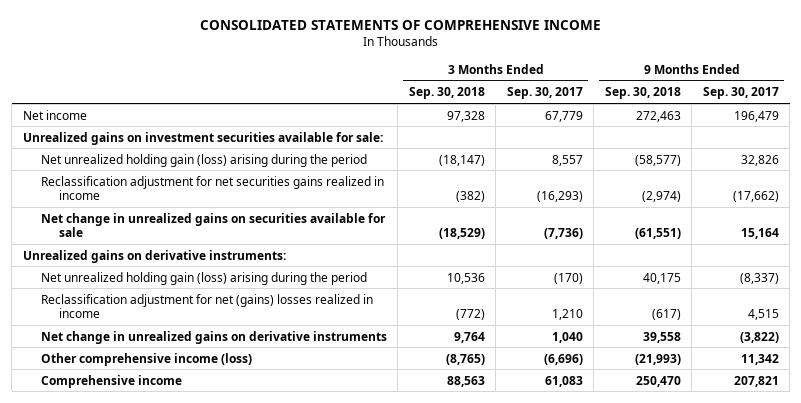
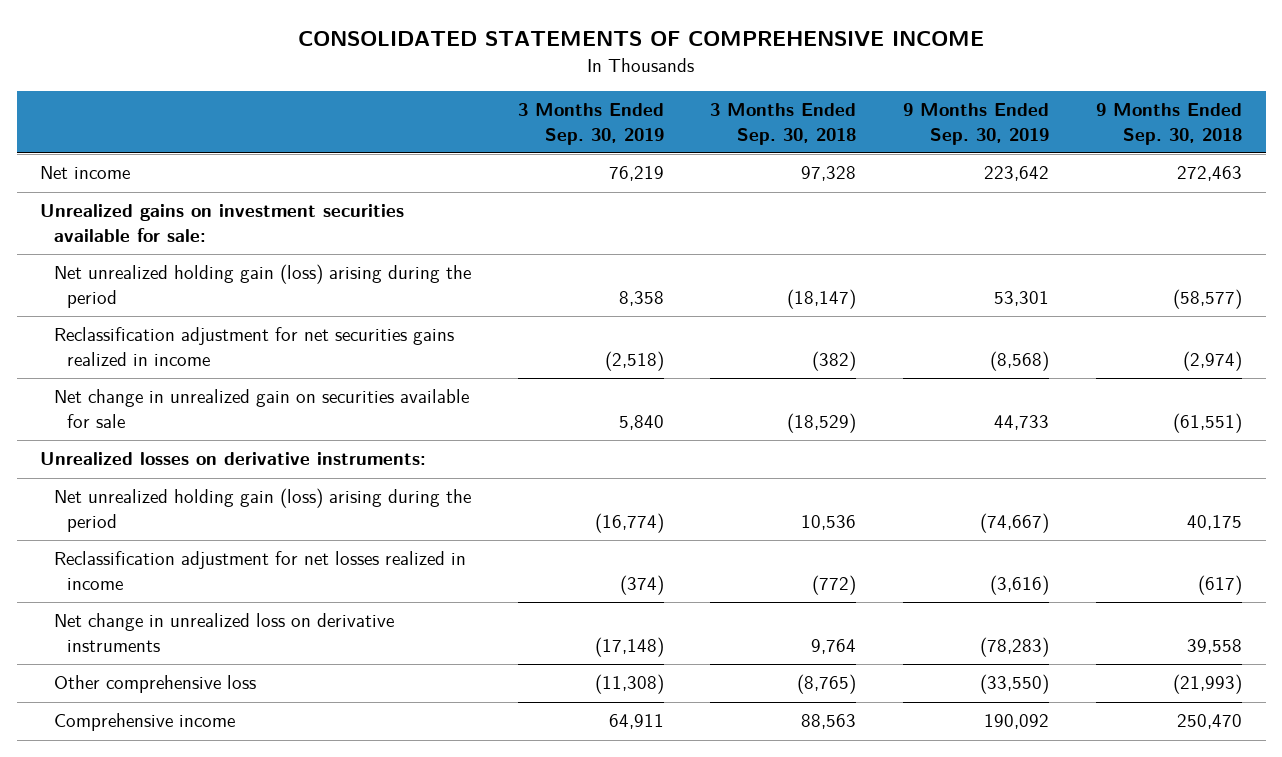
- | 3 Months Ended Sep. 30, 2018 | 3 Months Ended Sep. 30, 2017 | 9 Months Ended Sep. 30, 2018 | 9 Months Ended Sep. 30, 2017
+ | 3 Months Ended Sep. 30, 2019 | 3 Months Ended Sep. 30, 2018 | 9 Months Ended Sep. 30, 2019 | 9 Months Ended Sep. 30, 2018
- Net change in unrealized gains on securities available for sale | (18,529) | (7,736) | (61,551) | 15,164
- Unrealized gains on derivative instruments:
+ Net change in unrealized gain on securities available for sale | 5,840 | (18,529) | 44,733 | (61,551)
+ Unrealized losses on derivative instruments:
- Reclassification adjustment for net (gains) losses realized in income | (772) | 1,210 | (617) | 4,515
- Net change in unrealized gains on derivative instruments | 9,764 | 1,040 | 39,558 | (3,822)
- Other comprehensive income (loss) | (8,765) | (6,696) | (21,993) | 11,342
+ Reclassification adjustment for net losses realized in income | (374) | (772) | (3,616) | (617)
+ Net change in unrealized loss on derivative instruments | (17,148) | 9,764 | (78,283) | 39,558
+ Other comprehensive loss | (11,308) | (8,765) | (33,550) | (21,993)

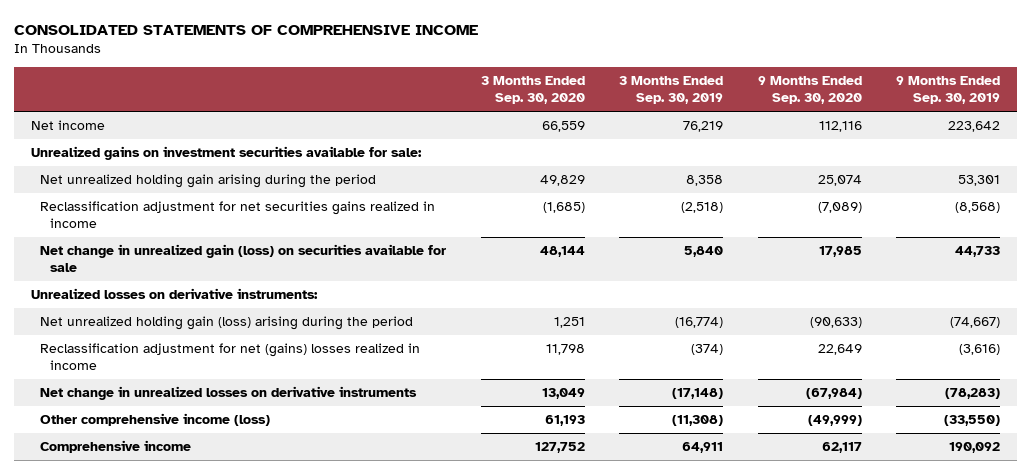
- | 3 Months Ended Sep. 30, 2019 | 3 Months Ended Sep. 30, 2018 | 9 Months Ended Sep. 30, 2019 | 9 Months Ended Sep. 30, 2018
+ | 3 Months Ended Sep. 30, 2020 | 3 Months Ended Sep. 30, 2019 | 9 Months Ended Sep. 30, 2020 | 9 Months Ended Sep. 30, 2019
- Net unrealized holding gain (loss) arising during the period | 8,358 | (18,147) | 53,301 | (58,577)
+ Net unrealized holding gain arising during the period | 49,829 | 8,358 | 25,074 | 53,301
- Net change in unrealized gain on securities available for sale | 5,840 | (18,529) | 44,733 | (61,551)
+ Net change in unrealized gain (loss) on securities available for sale | 48,144 | 5,840 | 17,985 | 44,733
- Reclassification adjustment for net losses realized in income | (374) | (772) | (3,616) | (617)
- Net change in unrealized loss on derivative instruments | (17,148) | 9,764 | (78,283) | 39,558
- Other comprehensive loss | (11,308) | (8,765) | (33,550) | (21,993)
+ Reclassification adjustment for net (gains) losses realized in income | 11,798 | (374) | 22,649 | (3,616)
+ Net change in unrealized losses on derivative instruments | 13,049 | (17,148) | (67,984) | (78,283)
+ Other comprehensive income (loss) | 61,193 | (11,308) | (49,999) | (33,550)

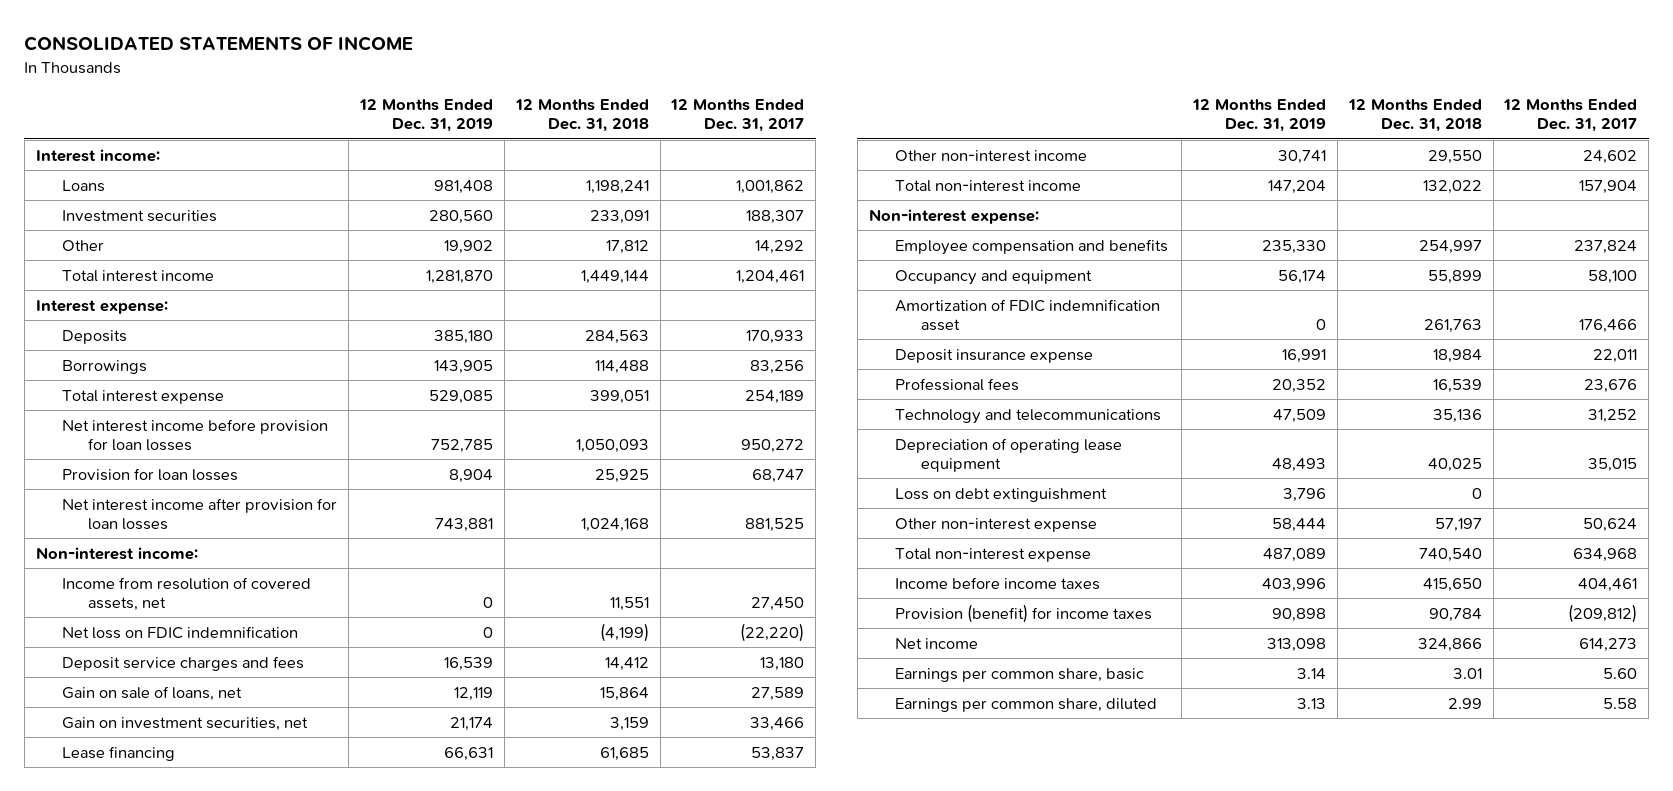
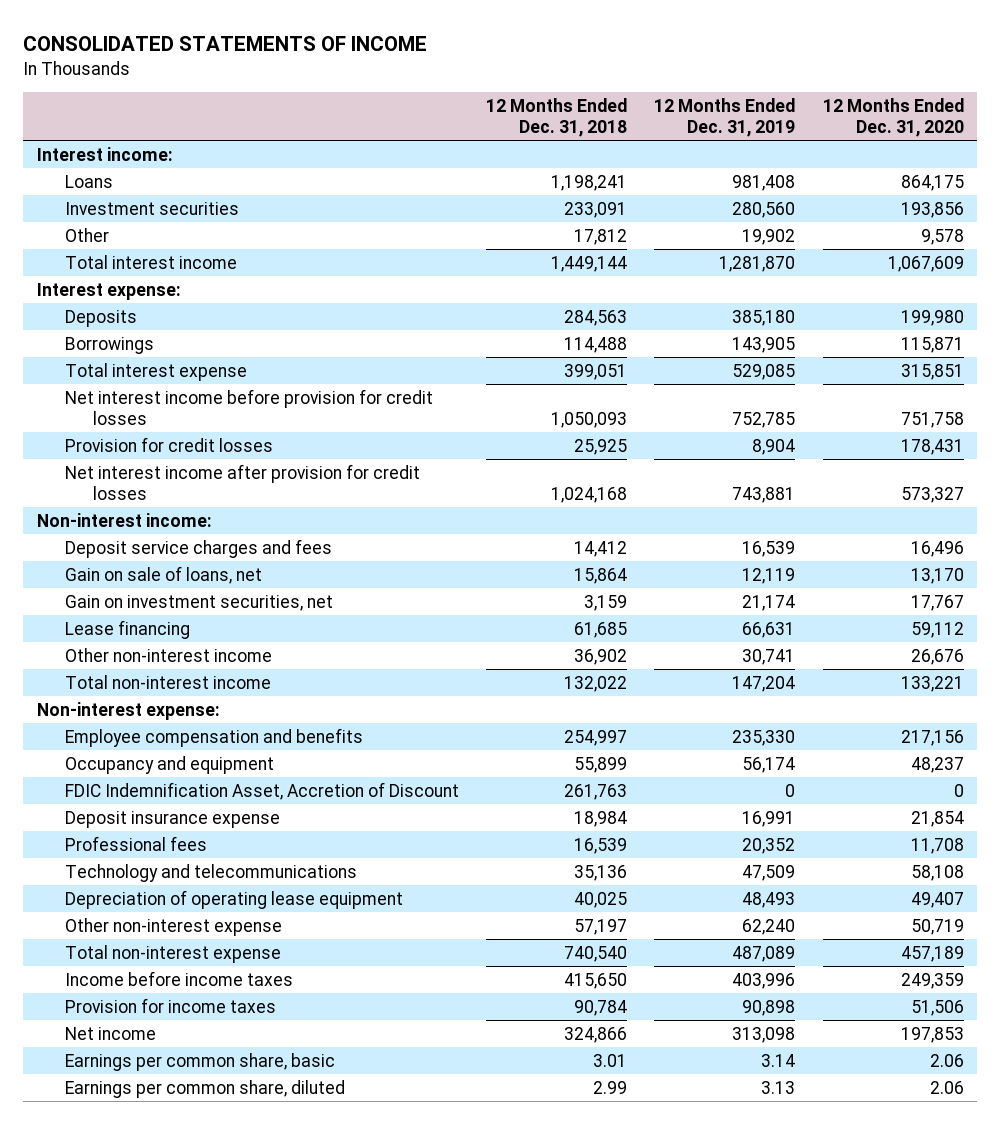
- | 12 Months Ended Dec. 31, 2019 | 12 Months Ended Dec. 31, 2018 | 12 Months Ended Dec. 31, 2017
+ | 12 Months Ended Dec. 31, 2018 | 12 Months Ended Dec. 31, 2019 | 12 Months Ended Dec. 31, 2020
- Net interest income before provision for loan losses | 752,785 | 1,050,093 | 950,272
- Provision for loan losses | 8,904 | 25,925 | 68,747
- Net interest income after provision for loan losses | 743,881 | 1,024,168 | 881,525
+ Net interest income before provision for credit losses | 1,050,093 | 752,785 | 751,758
+ Provision for credit losses | 25,925 | 8,904 | 178,431
+ Net interest income after provision for credit losses | 1,024,168 | 743,881 | 573,327
- Income from resolution of covered assets, net | 0 | 11,551 | 27,450
- Net loss on FDIC indemnification | 0 | (4,199) | (22,220)
- Other non-interest income | 30,741 | 29,550 | 24,602
+ Other non-interest income | 36,902 | 30,741 | 26,676
- Amortization of FDIC indemnification asset | 0 | 261,763 | 176,466
+ FDIC Indemnification Asset, Accretion of Discount | 261,763 | 0 | 0
- Loss on debt extinguishment | 3,796 | 0 |
- Other non-interest expense | 58,444 | 57,197 | 50,624
+ Other non-interest expense | 57,197 | 62,240 | 50,719
- Provision (benefit) for income taxes | 90,898 | 90,784 | (209,812)
+ Provision for income taxes | 90,784 | 90,898 | 51,506

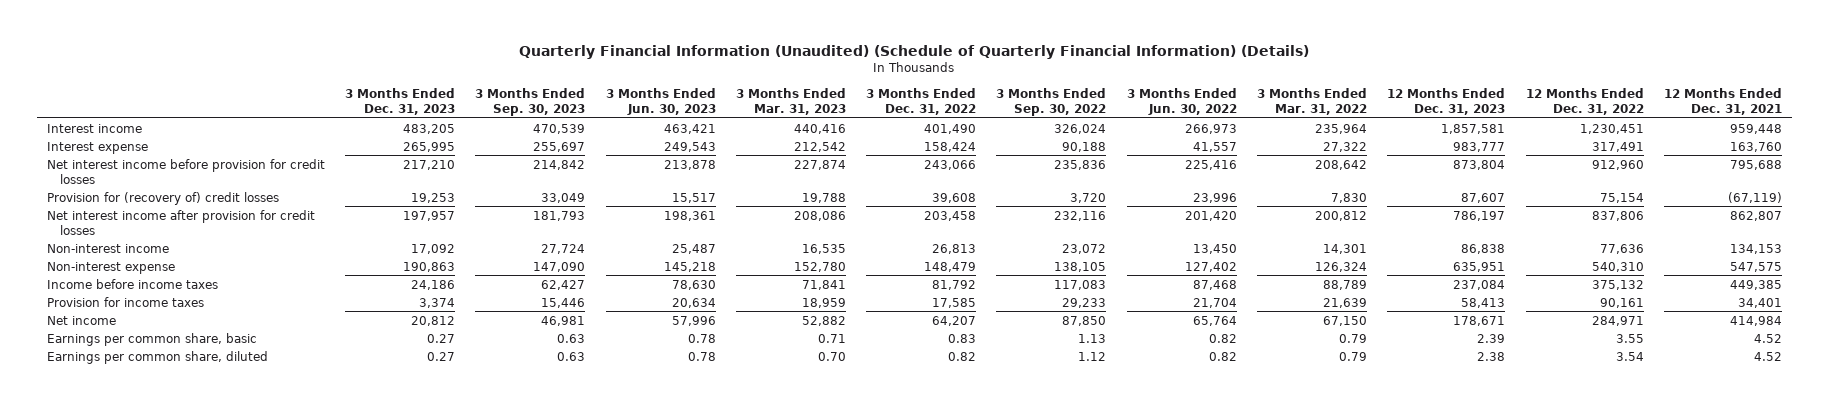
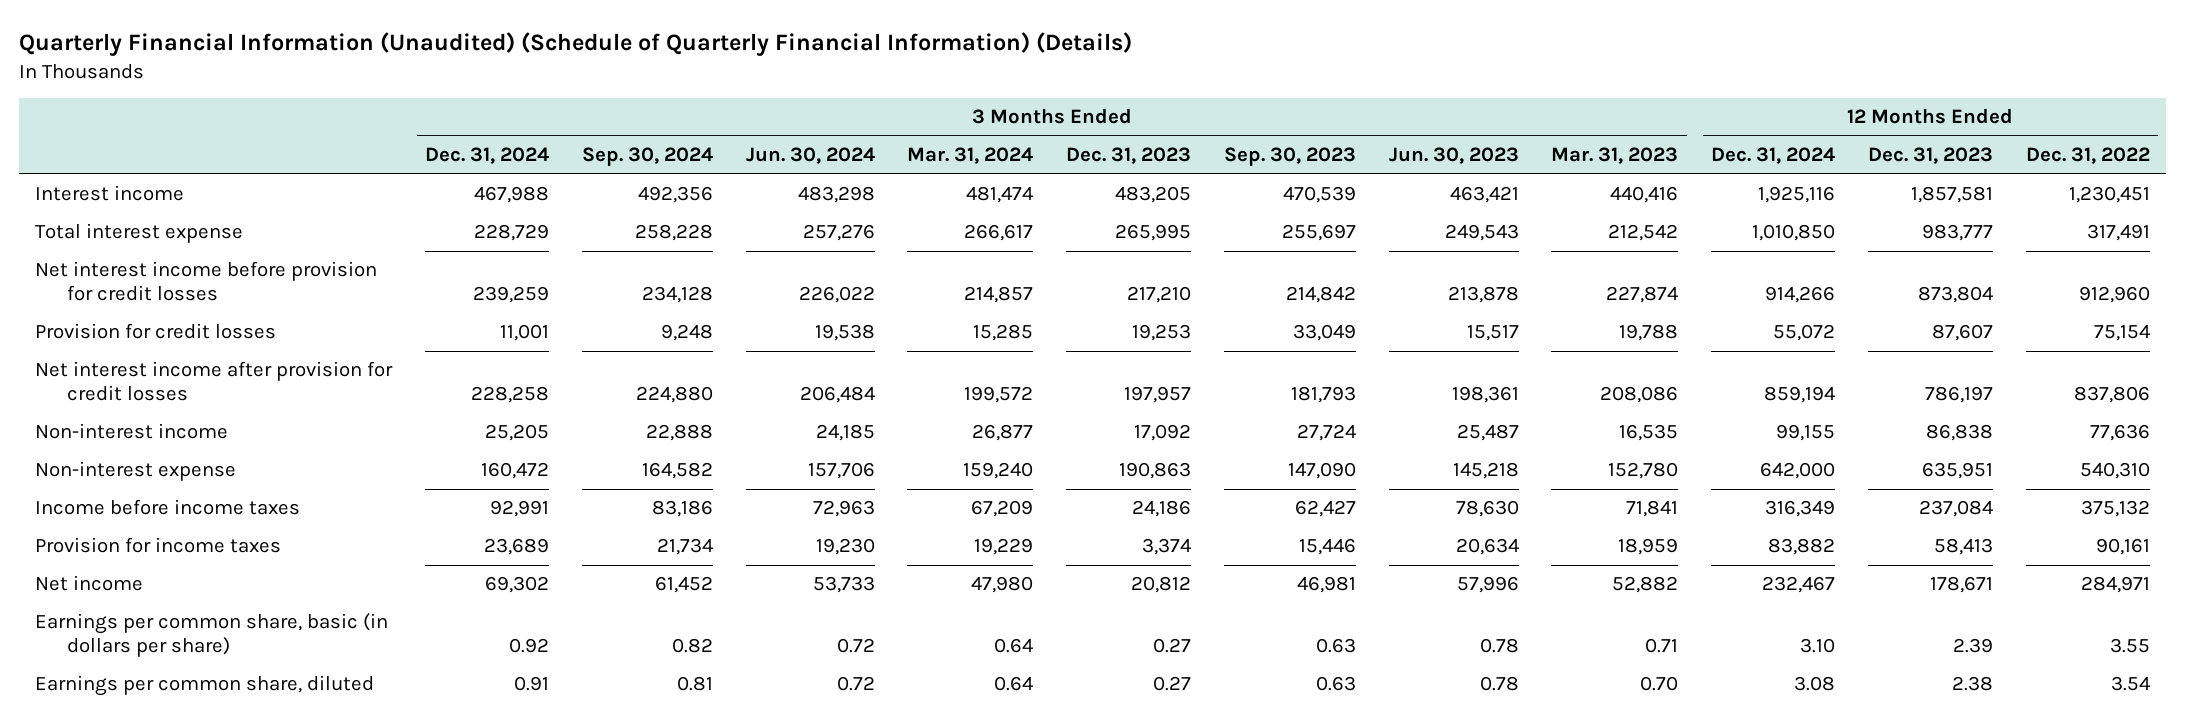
- | 3 Months Ended Dec. 31, 2023 | 3 Months Ended Sep. 30, 2023 | 3 Months Ended Jun. 30, 2023 | 3 Months Ended Mar. 31, 2023 | 3 Months Ended Dec. 31, 2022 | 3 Months Ended Sep. 30, 2022 | 3 Months Ended Jun. 30, 2022 | 3 Months Ended Mar. 31, 2022 | 12 Months Ended Dec. 31, 2023 | 12 Months Ended Dec. 31, 2022 | 12 Months Ended Dec. 31, 2021
+ | 3 Months Ended Dec. 31, 2024 | 3 Months Ended Sep. 30, 2024 | 3 Months Ended Jun. 30, 2024 | 3 Months Ended Mar. 31, 2024 | 3 Months Ended Dec. 31, 2023 | 3 Months Ended Sep. 30, 2023 | 3 Months Ended Jun. 30, 2023 | 3 Months Ended Mar. 31, 2023 | 12 Months Ended Dec. 31, 2024 | 12 Months Ended Dec. 31, 2023 | 12 Months Ended Dec. 31, 2022
- Interest expense | 265,995 | 255,697 | 249,543 | 212,542 | 158,424 | 90,188 | 41,557 | 27,322 | 983,777 | 317,491 | 163,760
+ Total interest expense | 228,729 | 258,228 | 257,276 | 266,617 | 265,995 | 255,697 | 249,543 | 212,542 | 1,010,850 | 983,777 | 317,491
- Provision for (recovery of) credit losses | 19,253 | 33,049 | 15,517 | 19,788 | 39,608 | 3,720 | 23,996 | 7,830 | 87,607 | 75,154 | (67,119)
+ Provision for credit losses | 11,001 | 9,248 | 19,538 | 15,285 | 19,253 | 33,049 | 15,517 | 19,788 | 55,072 | 87,607 | 75,154
- Earnings per common share, basic | 0.27 | 0.63 | 0.78 | 0.71 | 0.83 | 1.13 | 0.82 | 0.79 | 2.39 | 3.55 | 4.52
+ Earnings per common share, basic (in dollars per share) | 0.92 | 0.82 | 0.72 | 0.64 | 0.27 | 0.63 | 0.78 | 0.71 | 3.10 | 2.39 | 3.55

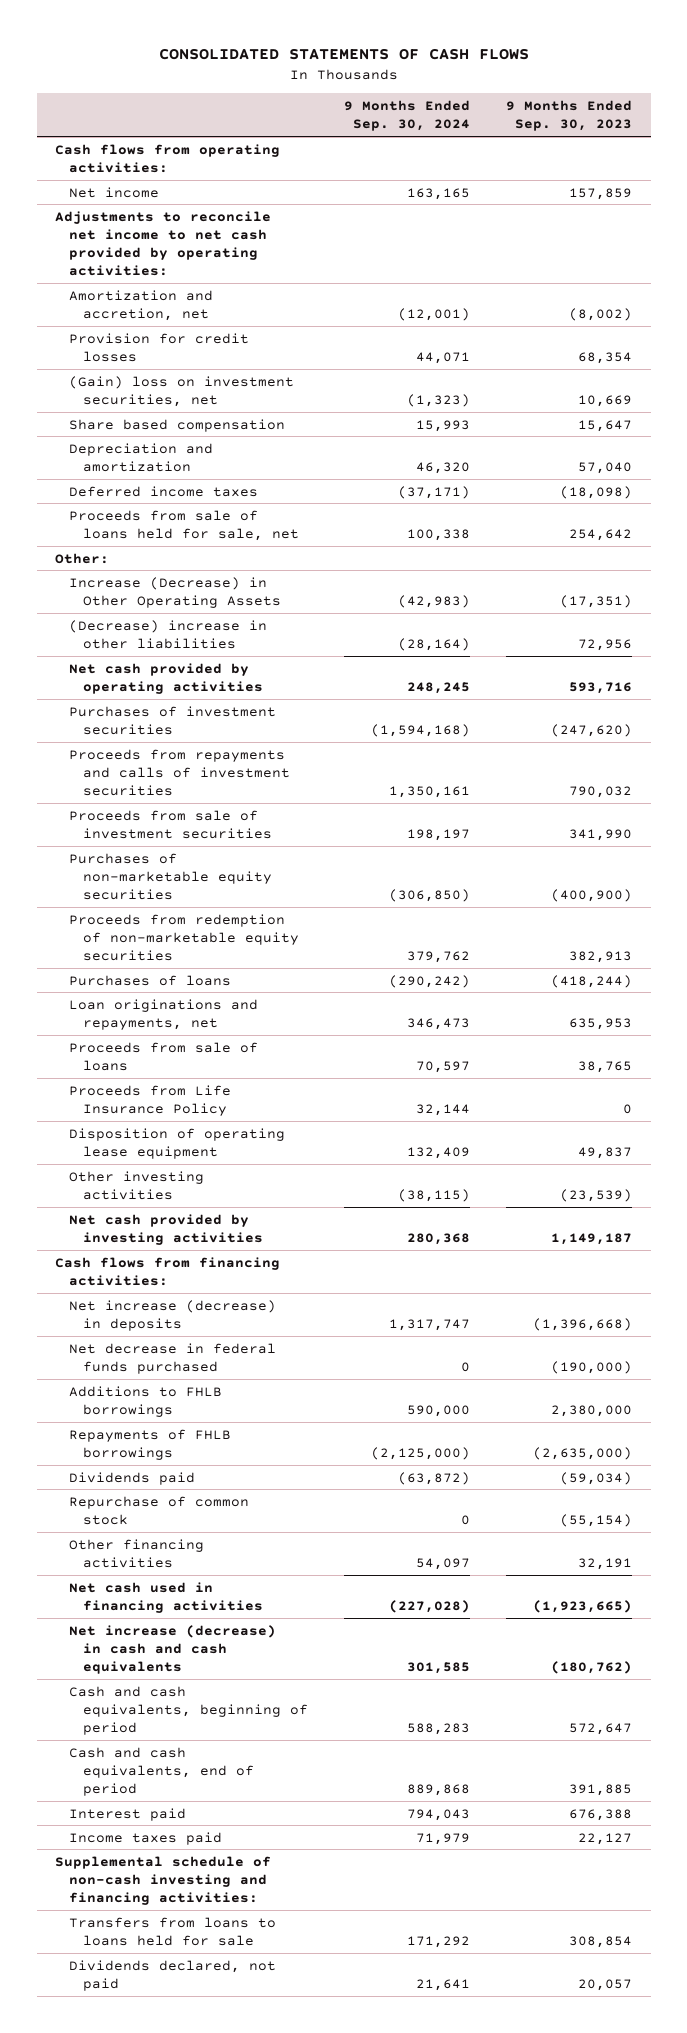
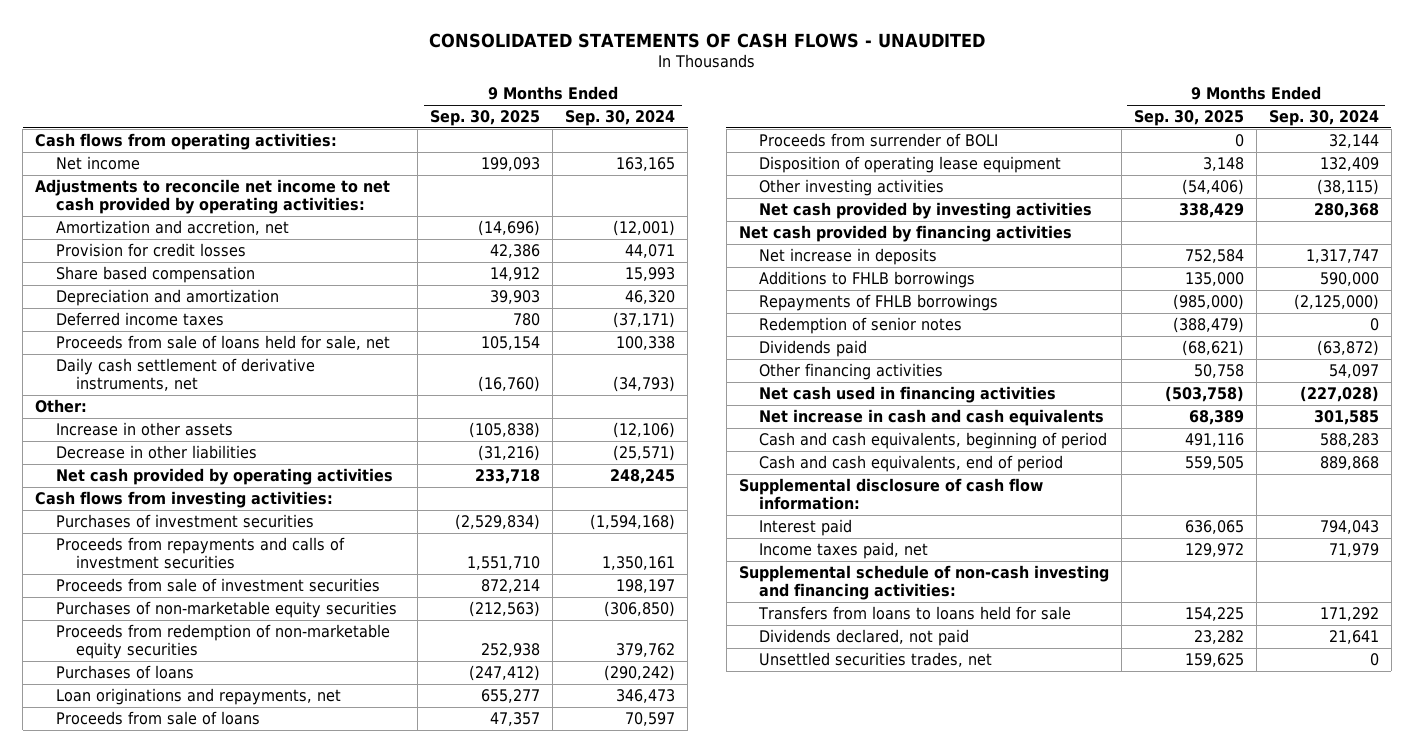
- CONSOLIDATED STATEMENTS OF CASH FLOWS
+ CONSOLIDATED STATEMENTS OF CASH FLOWS - UNAUDITED
- | 9 Months Ended Sep. 30, 2024 | 9 Months Ended Sep. 30, 2023
+ | 9 Months Ended Sep. 30, 2025 | 9 Months Ended Sep. 30, 2024
- (Gain) loss on investment securities, net | (1,323) | 10,669
+ Daily cash settlement of derivative instruments, net | (16,760) | (34,793)
- Increase (Decrease) in Other Operating Assets | (42,983) | (17,351)
- (Decrease) increase in other liabilities | (28,164) | 72,956
+ Increase in other assets | (105,838) | (12,106)
+ Decrease in other liabilities | (31,216) | (25,571)
+ Cash flows from investing activities:
- Proceeds from Life Insurance Policy | 32,144 | 0
+ Proceeds from surrender of BOLI | 0 | 32,144
- Cash flows from financing activities:
- Net increase (decrease) in deposits | 1,317,747 | (1,396,668)
- Net decrease in federal funds purchased | 0 | (190,000)
+ Net cash provided by financing activities
+ Net increase in deposits | 752,584 | 1,317,747
+ Redemption of senior notes | (388,479) | 0
- Repurchase of common stock | 0 | (55,154)
- Net increase (decrease) in cash and cash equivalents | 301,585 | (180,762)
+ Net increase in cash and cash equivalents | 68,389 | 301,585
+ Supplemental disclosure of cash flow information:
- Income taxes paid | 71,979 | 22,127
+ Income taxes paid, net | 129,972 | 71,979
+ Unsettled securities trades, net | 159,625 | 0

